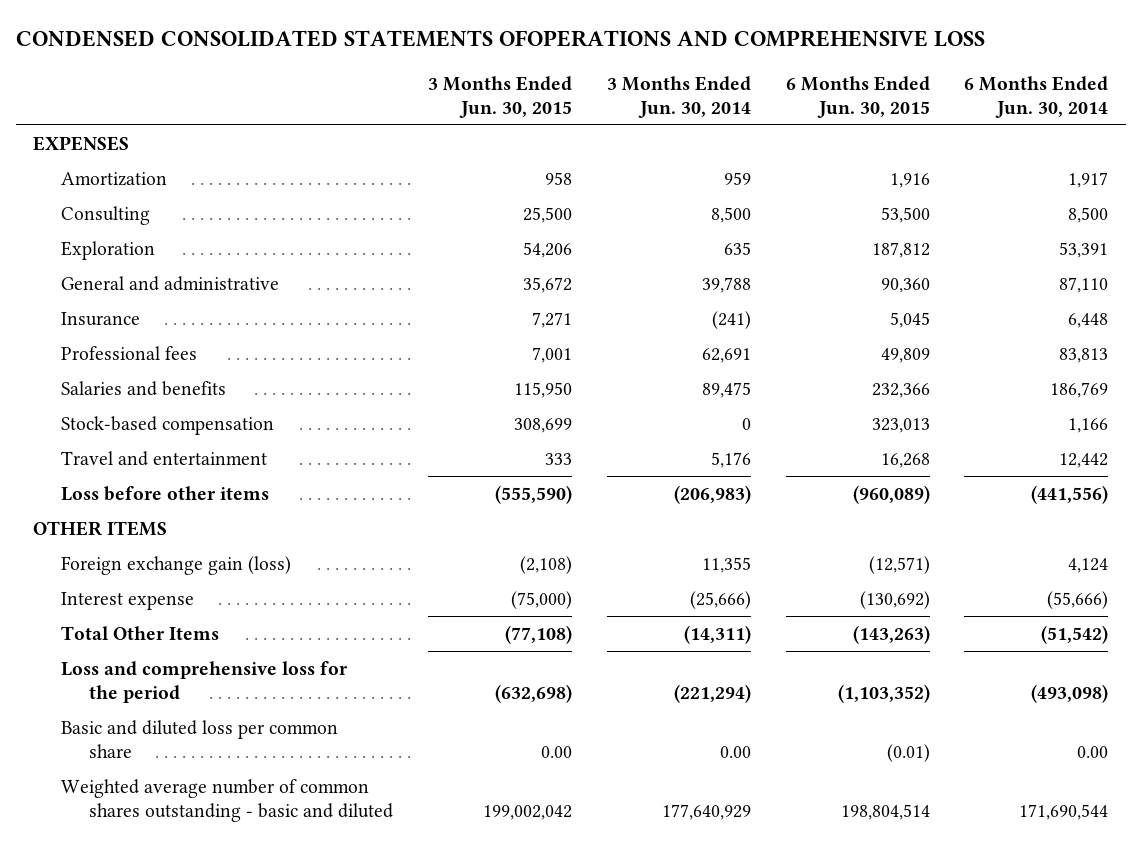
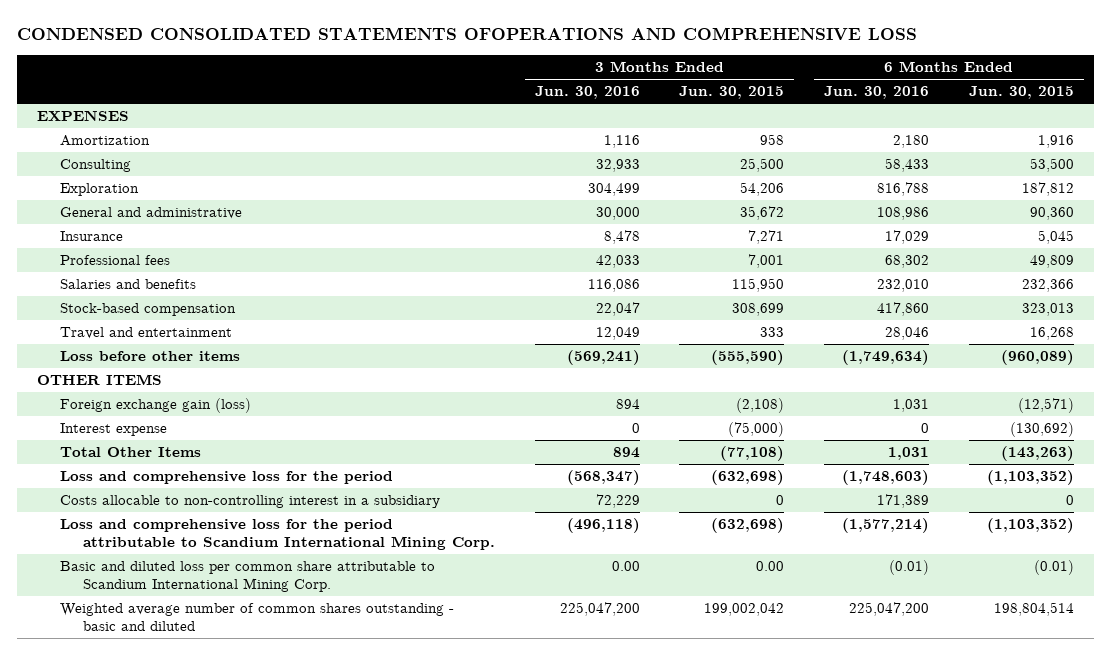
- | 3 Months Ended Jun. 30, 2015 | 3 Months Ended Jun. 30, 2014 | 6 Months Ended Jun. 30, 2015 | 6 Months Ended Jun. 30, 2014
+ | 3 Months Ended Jun. 30, 2016 | 3 Months Ended Jun. 30, 2015 | 6 Months Ended Jun. 30, 2016 | 6 Months Ended Jun. 30, 2015
- Basic and diluted loss per common share | 0.00 | 0.00 | (0.01) | 0.00
+ Costs allocable to non-controlling interest in a subsidiary | 72,229 | 0 | 171,389 | 0
+ Loss and comprehensive loss for the period attributable to Scandium International Mining Corp. | (496,118) | (632,698) | (1,577,214) | (1,103,352)
+ Basic and diluted loss per common share attributable to Scandium International Mining Corp. | 0.00 | 0.00 | (0.01) | (0.01)

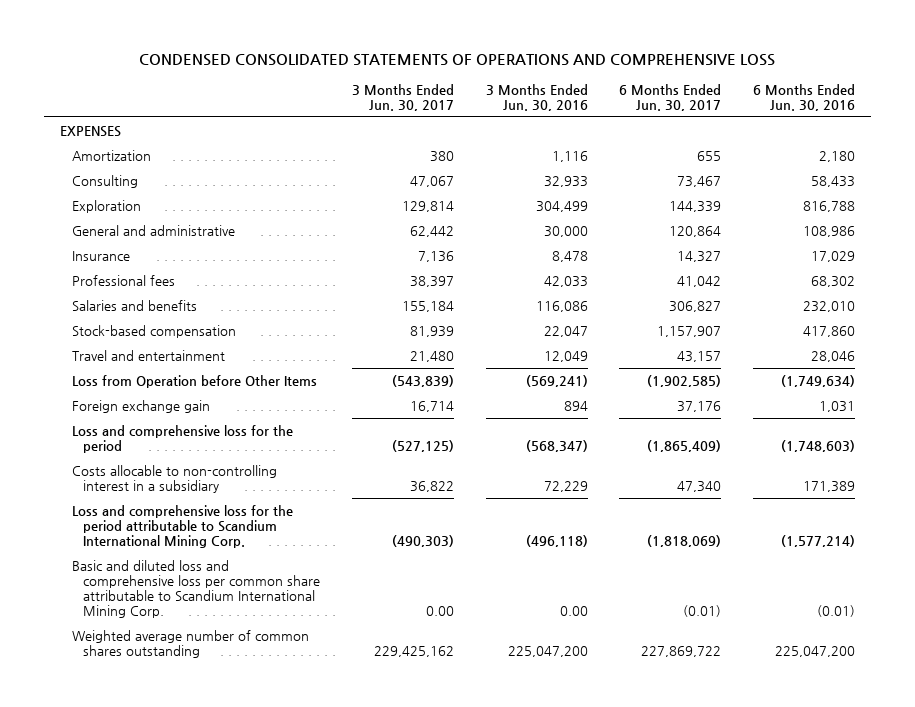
- CONDENSED CONSOLIDATED STATEMENTS OFOPERATIONS AND COMPREHENSIVE LOSS
+ CONDENSED CONSOLIDATED STATEMENTS OF OPERATIONS AND COMPREHENSIVE LOSS
- | 3 Months Ended Jun. 30, 2016 | 3 Months Ended Jun. 30, 2015 | 6 Months Ended Jun. 30, 2016 | 6 Months Ended Jun. 30, 2015
+ | 3 Months Ended Jun. 30, 2017 | 3 Months Ended Jun. 30, 2016 | 6 Months Ended Jun. 30, 2017 | 6 Months Ended Jun. 30, 2016
- Loss before other items | (569,241) | (555,590) | (1,749,634) | (960,089)
- OTHER ITEMS
- Foreign exchange gain (loss) | 894 | (2,108) | 1,031 | (12,571)
- Interest expense | 0 | (75,000) | 0 | (130,692)
- Total Other Items | 894 | (77,108) | 1,031 | (143,263)
+ Loss from Operation before Other Items | (543,839) | (569,241) | (1,902,585) | (1,749,634)
+ Foreign exchange gain | 16,714 | 894 | 37,176 | 1,031
- Basic and diluted loss per common share attributable to Scandium International Mining Corp. | 0.00 | 0.00 | (0.01) | (0.01)
- Weighted average number of common shares outstanding - basic and diluted | 225,047,200 | 199,002,042 | 225,047,200 | 198,804,514
+ Basic and diluted loss and comprehensive loss per common share attributable to Scandium International Mining Corp. | 0.00 | 0.00 | (0.01) | (0.01)
+ Weighted average number of common shares outstanding | 229,425,162 | 225,047,200 | 227,869,722 | 225,047,200

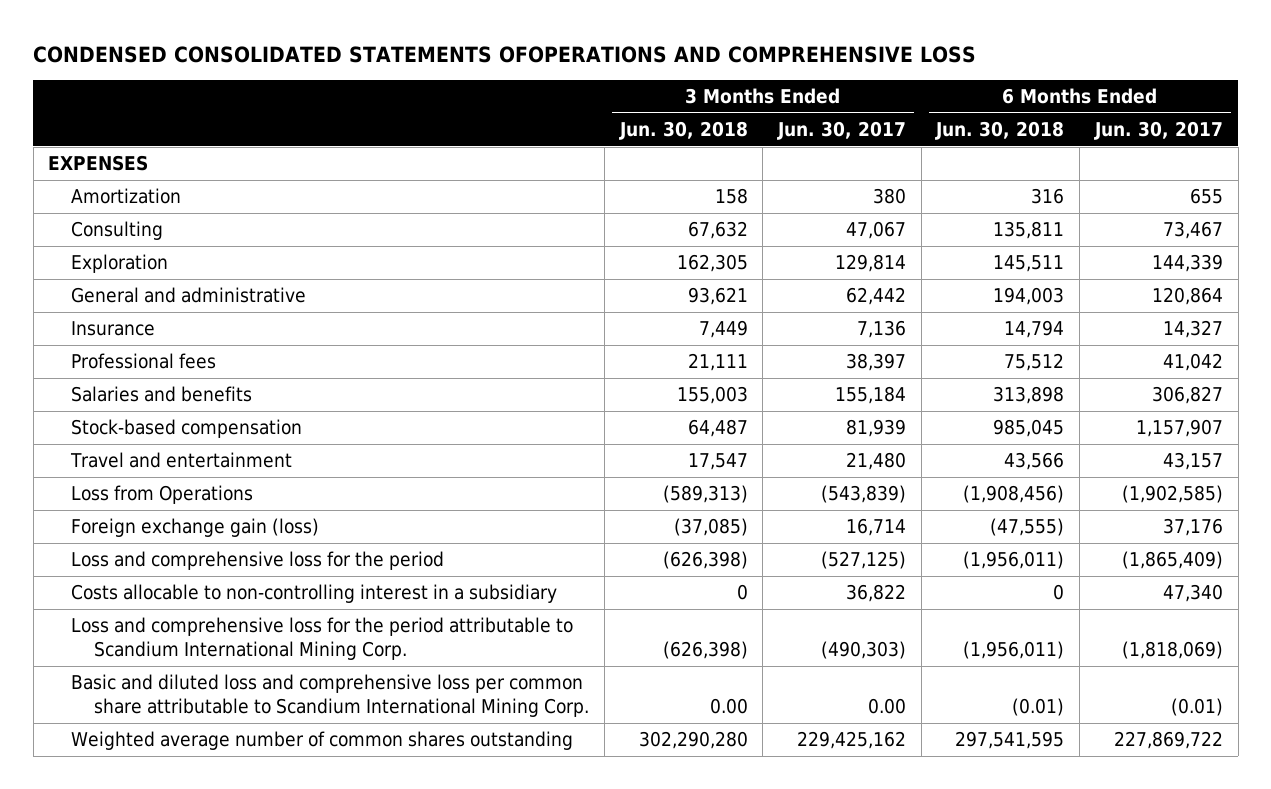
- CONDENSED CONSOLIDATED STATEMENTS OF OPERATIONS AND COMPREHENSIVE LOSS
+ CONDENSED CONSOLIDATED STATEMENTS OFOPERATIONS AND COMPREHENSIVE LOSS
- | 3 Months Ended Jun. 30, 2017 | 3 Months Ended Jun. 30, 2016 | 6 Months Ended Jun. 30, 2017 | 6 Months Ended Jun. 30, 2016
+ | 3 Months Ended Jun. 30, 2018 | 3 Months Ended Jun. 30, 2017 | 6 Months Ended Jun. 30, 2018 | 6 Months Ended Jun. 30, 2017
- Loss from Operation before Other Items | (543,839) | (569,241) | (1,902,585) | (1,749,634)
- Foreign exchange gain | 16,714 | 894 | 37,176 | 1,031
+ Loss from Operations | (589,313) | (543,839) | (1,908,456) | (1,902,585)
+ Foreign exchange gain (loss) | (37,085) | 16,714 | (47,555) | 37,176

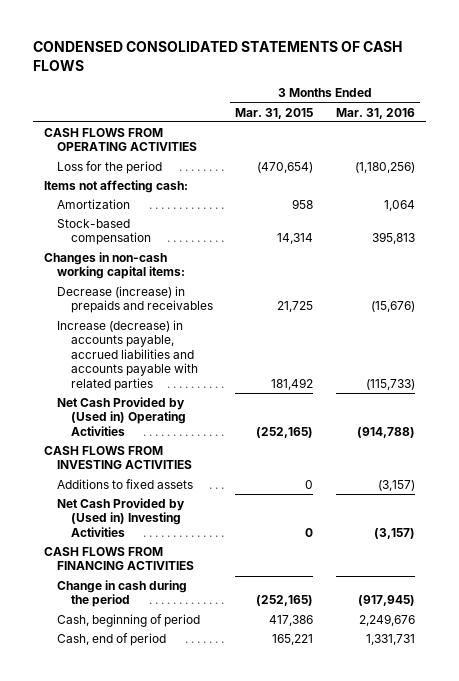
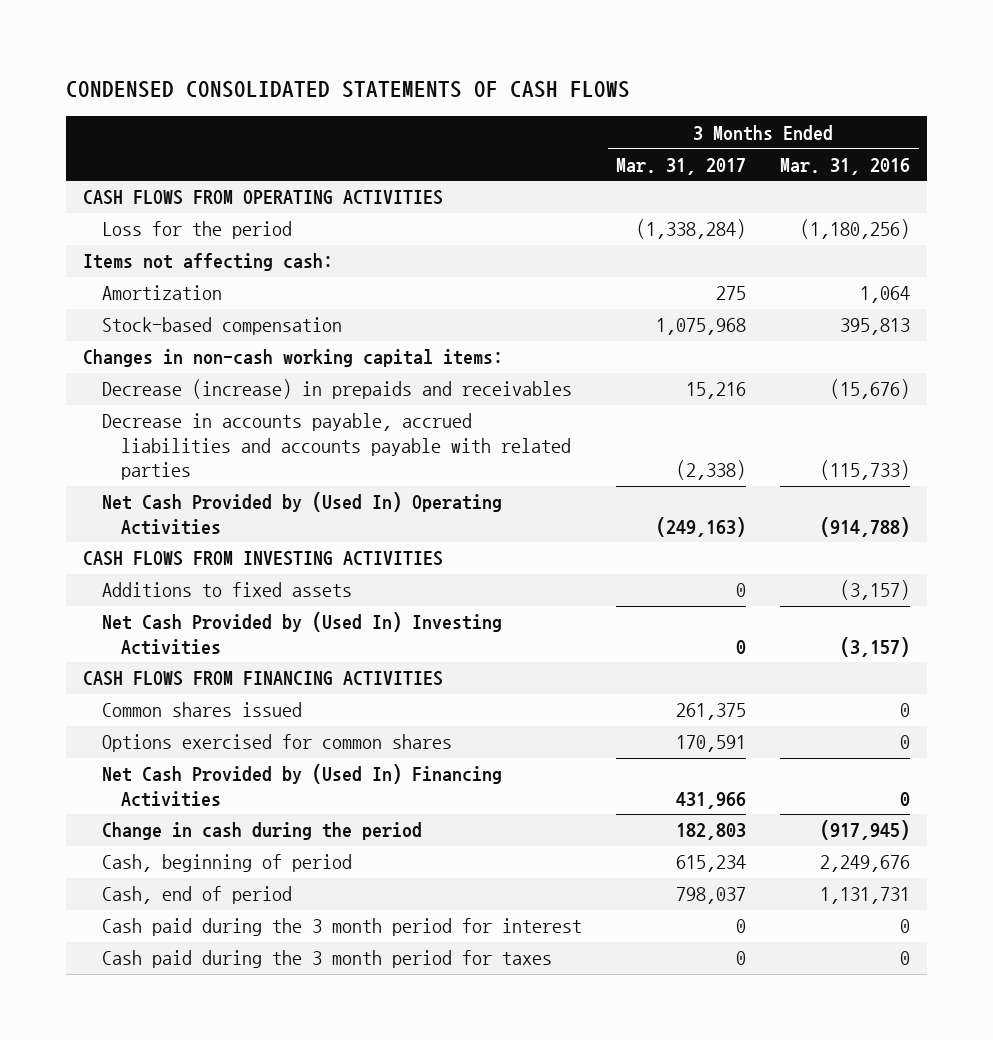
- | 3 Months Ended Mar. 31, 2015 | 3 Months Ended Mar. 31, 2016
+ | 3 Months Ended Mar. 31, 2017 | 3 Months Ended Mar. 31, 2016
- Increase (decrease) in accounts payable, accrued liabilities and accounts payable with related parties | 181,492 | (115,733)
- Net Cash Provided by (Used in) Operating Activities | (252,165) | (914,788)
+ Decrease in accounts payable, accrued liabilities and accounts payable with related parties | (2,338) | (115,733)
+ Net Cash Provided by (Used In) Operating Activities | (249,163) | (914,788)
- Net Cash Provided by (Used in) Investing Activities | 0 | (3,157)
+ Net Cash Provided by (Used In) Investing Activities | 0 | (3,157)
+ Common shares issued | 261,375 | 0
+ Options exercised for common shares | 170,591 | 0
+ Net Cash Provided by (Used In) Financing Activities | 431,966 | 0
- Cash, end of period | 165,221 | 1,331,731
+ Cash, end of period | 798,037 | 1,131,731
+ Cash paid during the 3 month period for interest | 0 | 0
+ Cash paid during the 3 month period for taxes | 0 | 0

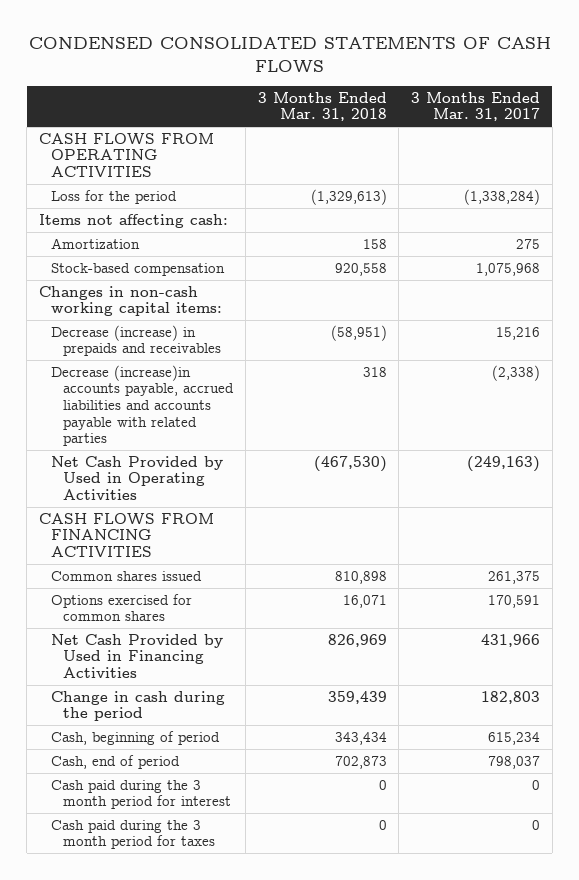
- | 3 Months Ended Mar. 31, 2017 | 3 Months Ended Mar. 31, 2016
+ | 3 Months Ended Mar. 31, 2018 | 3 Months Ended Mar. 31, 2017
- Decrease in accounts payable, accrued liabilities and accounts payable with related parties | (2,338) | (115,733)
- Net Cash Provided by (Used In) Operating Activities | (249,163) | (914,788)
- CASH FLOWS FROM INVESTING ACTIVITIES
- Additions to fixed assets | 0 | (3,157)
- Net Cash Provided by (Used In) Investing Activities | 0 | (3,157)
+ Decrease (increase)in accounts payable, accrued liabilities and accounts payable with related parties | 318 | (2,338)
+ Net Cash Provided by Used in Operating Activities | (467,530) | (249,163)
- Net Cash Provided by (Used In) Financing Activities | 431,966 | 0
+ Net Cash Provided by Used in Financing Activities | 826,969 | 431,966

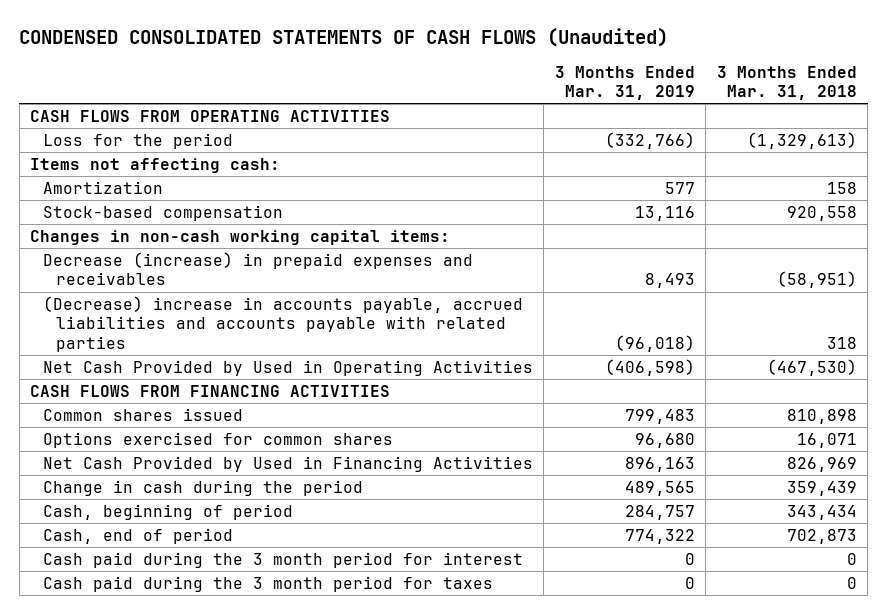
- CONDENSED CONSOLIDATED STATEMENTS OF CASH FLOWS
+ CONDENSED CONSOLIDATED STATEMENTS OF CASH FLOWS (Unaudited)
- | 3 Months Ended Mar. 31, 2018 | 3 Months Ended Mar. 31, 2017
+ | 3 Months Ended Mar. 31, 2019 | 3 Months Ended Mar. 31, 2018
- Decrease (increase) in prepaids and receivables | (58,951) | 15,216
- Decrease (increase)in accounts payable, accrued liabilities and accounts payable with related parties | 318 | (2,338)
+ Decrease (increase) in prepaid expenses and receivables | 8,493 | (58,951)
+ (Decrease) increase in accounts payable, accrued liabilities and accounts payable with related parties | (96,018) | 318

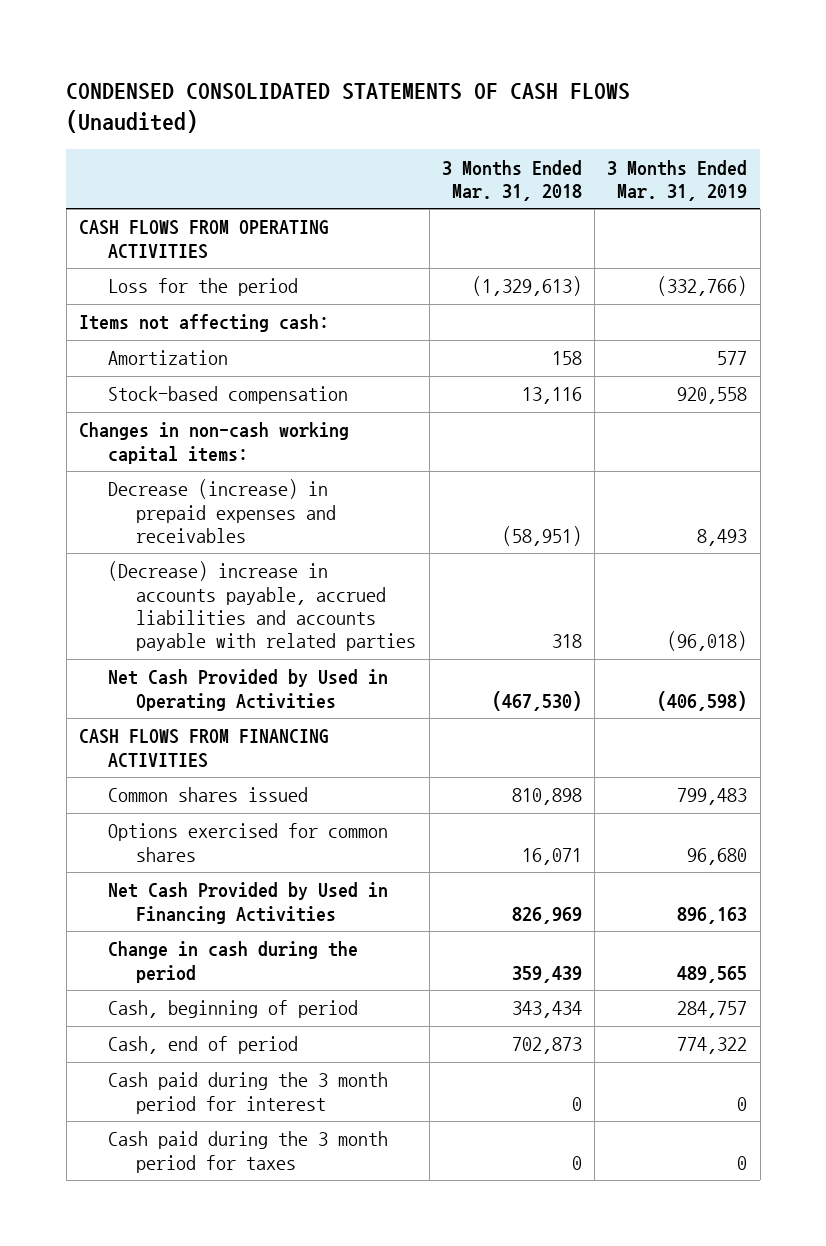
- | 3 Months Ended Mar. 31, 2019 | 3 Months Ended Mar. 31, 2018
+ | 3 Months Ended Mar. 31, 2018 | 3 Months Ended Mar. 31, 2019
- Stock-based compensation | 13,116 | 920,558
+ Stock-based compensation | 13,116 | 920,558

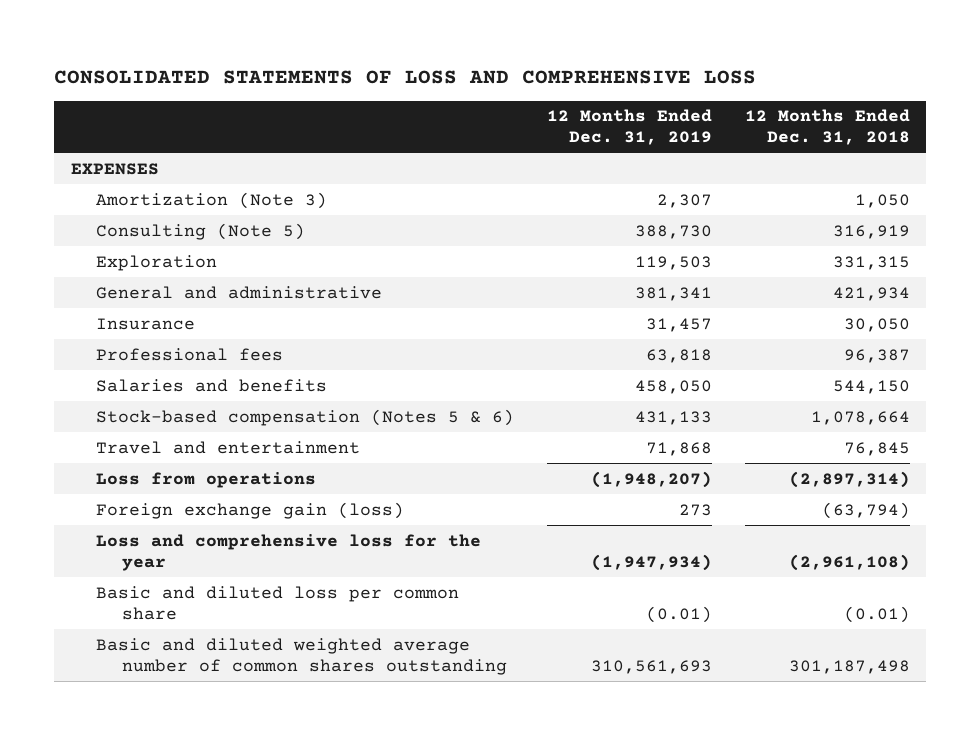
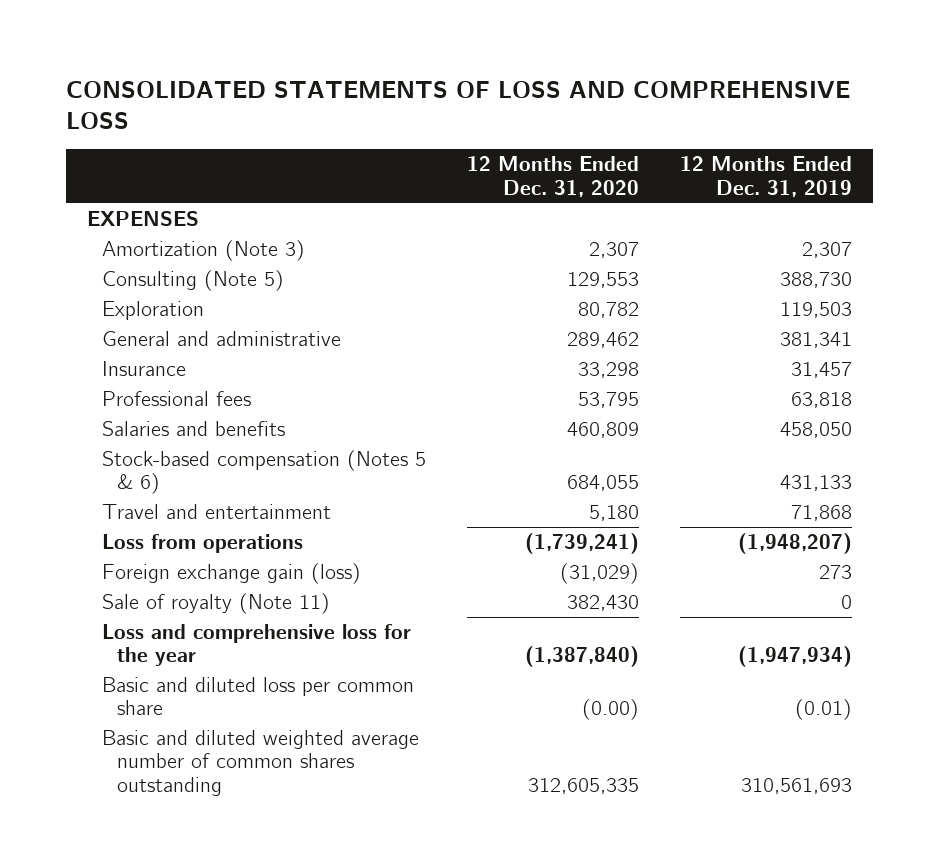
- | 12 Months Ended Dec. 31, 2019 | 12 Months Ended Dec. 31, 2018
+ | 12 Months Ended Dec. 31, 2020 | 12 Months Ended Dec. 31, 2019
+ Sale of royalty (Note 11) | 382,430 | 0

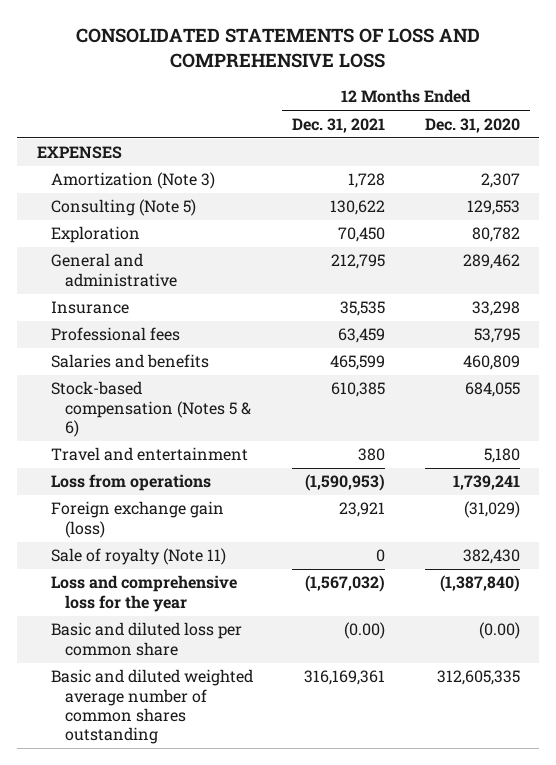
- | 12 Months Ended Dec. 31, 2020 | 12 Months Ended Dec. 31, 2019
+ | 12 Months Ended Dec. 31, 2021 | 12 Months Ended Dec. 31, 2020
- Loss from operations | (1,739,241) | (1,948,207)
+ Loss from operations | (1,590,953) | 1,739,241

